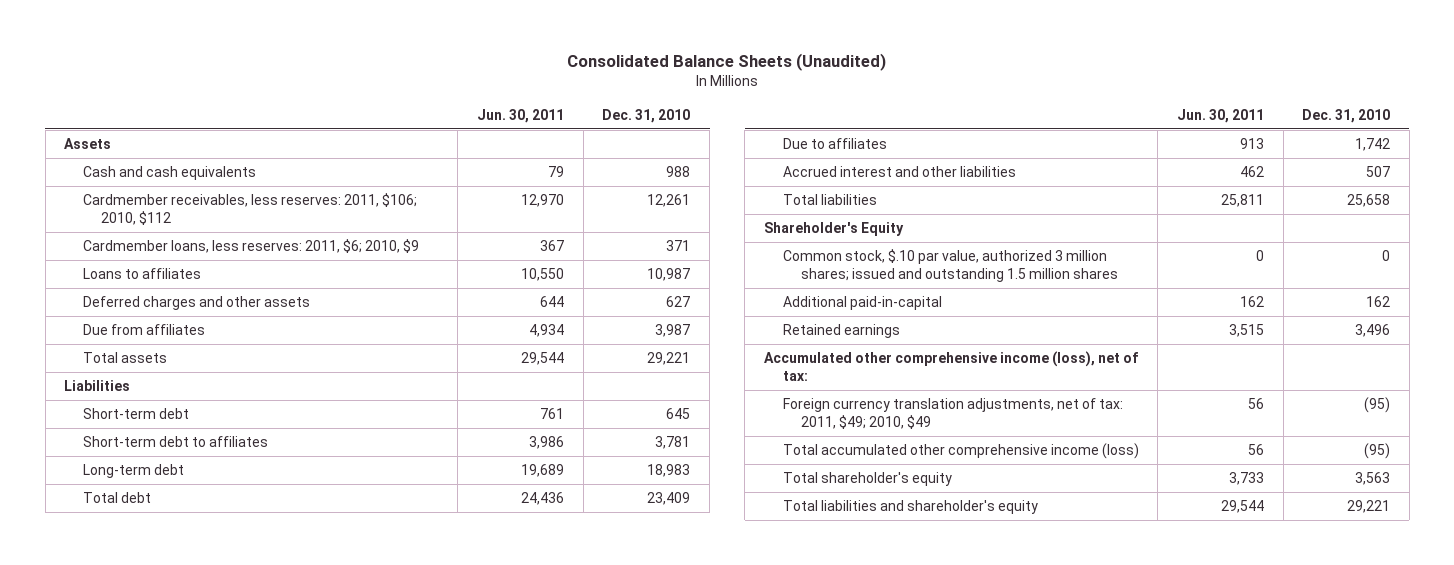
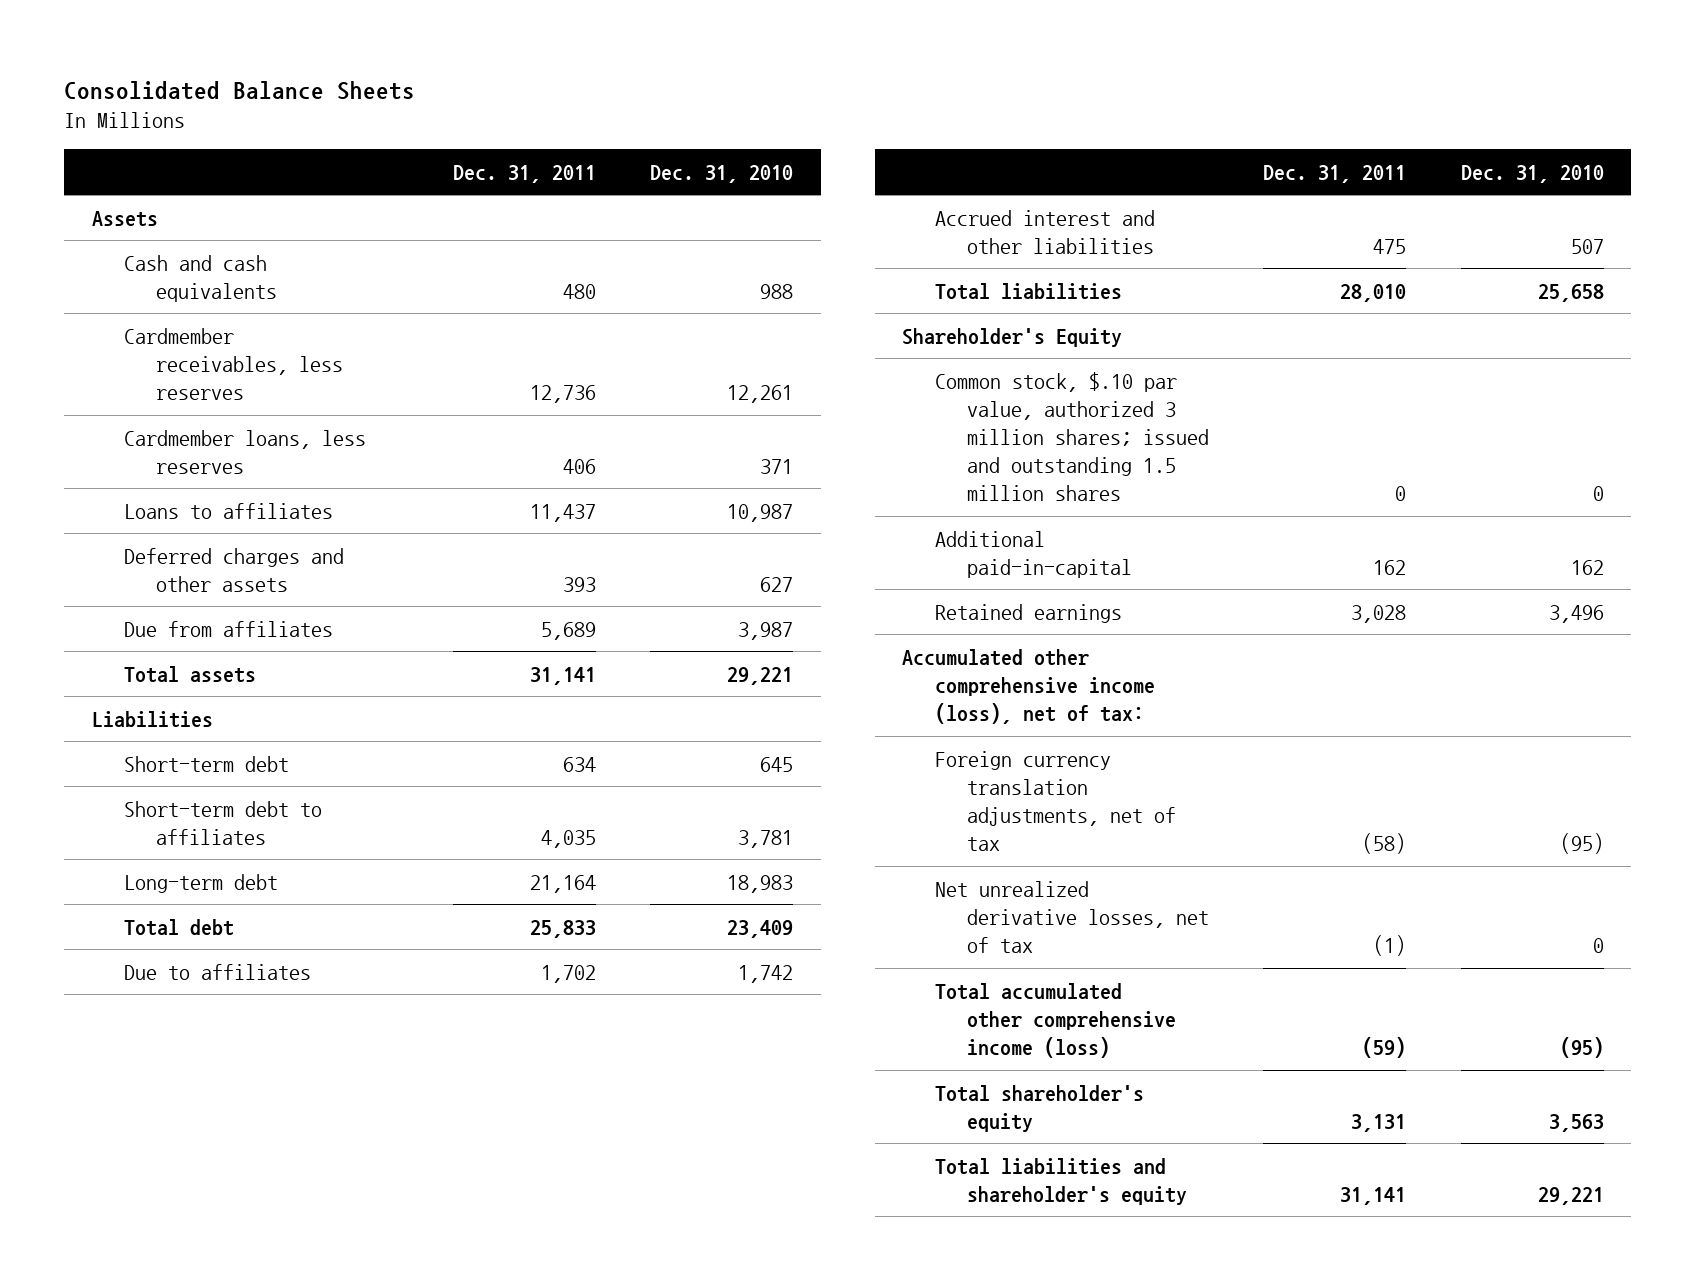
- Consolidated Balance Sheets (Unaudited)
+ Consolidated Balance Sheets
- | Jun. 30, 2011 | Dec. 31, 2010
+ | Dec. 31, 2011 | Dec. 31, 2010
- Cardmember receivables, less reserves: 2011, $106; 2010, $112 | 12,970 | 12,261
- Cardmember loans, less reserves: 2011, $6; 2010, $9 | 367 | 371
+ Cardmember receivables, less reserves | 12,736 | 12,261
+ Cardmember loans, less reserves | 406 | 371
- Foreign currency translation adjustments, net of tax: 2011, $49; 2010, $49 | 56 | (95)
+ Foreign currency translation adjustments, net of tax | (58) | (95)
+ Net unrealized derivative losses, net of tax | (1) | 0

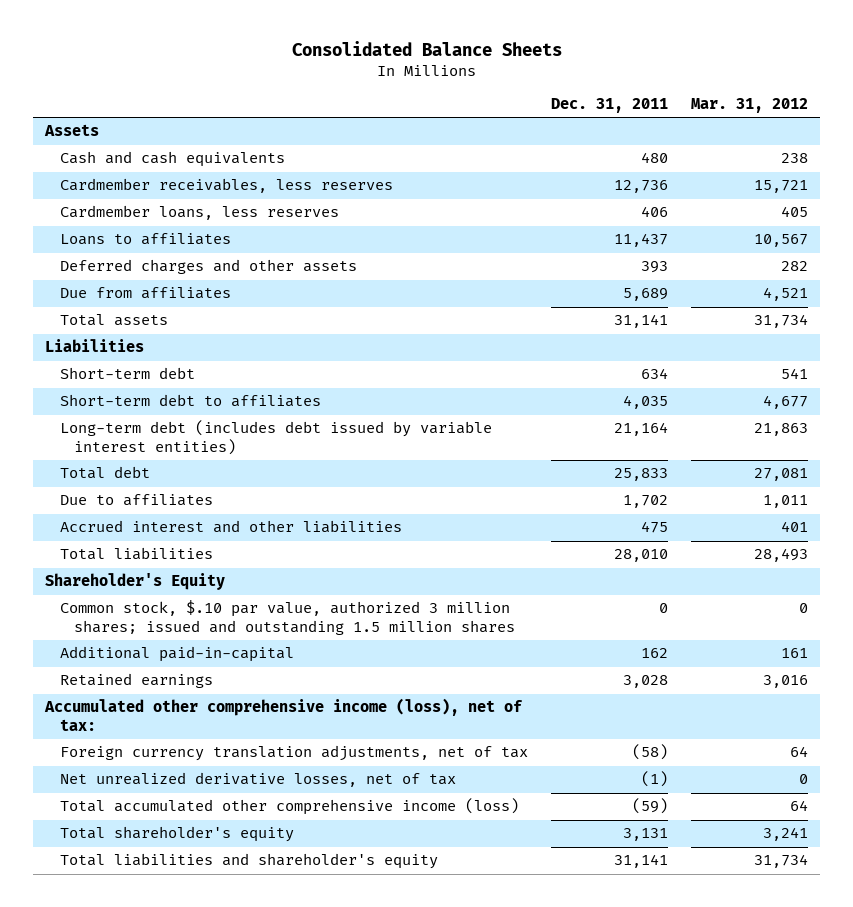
- | Dec. 31, 2011 | Dec. 31, 2010
+ | Dec. 31, 2011 | Mar. 31, 2012
- Long-term debt | 21,164 | 18,983
+ Long-term debt (includes debt issued by variable interest entities) | 21,164 | 21,863

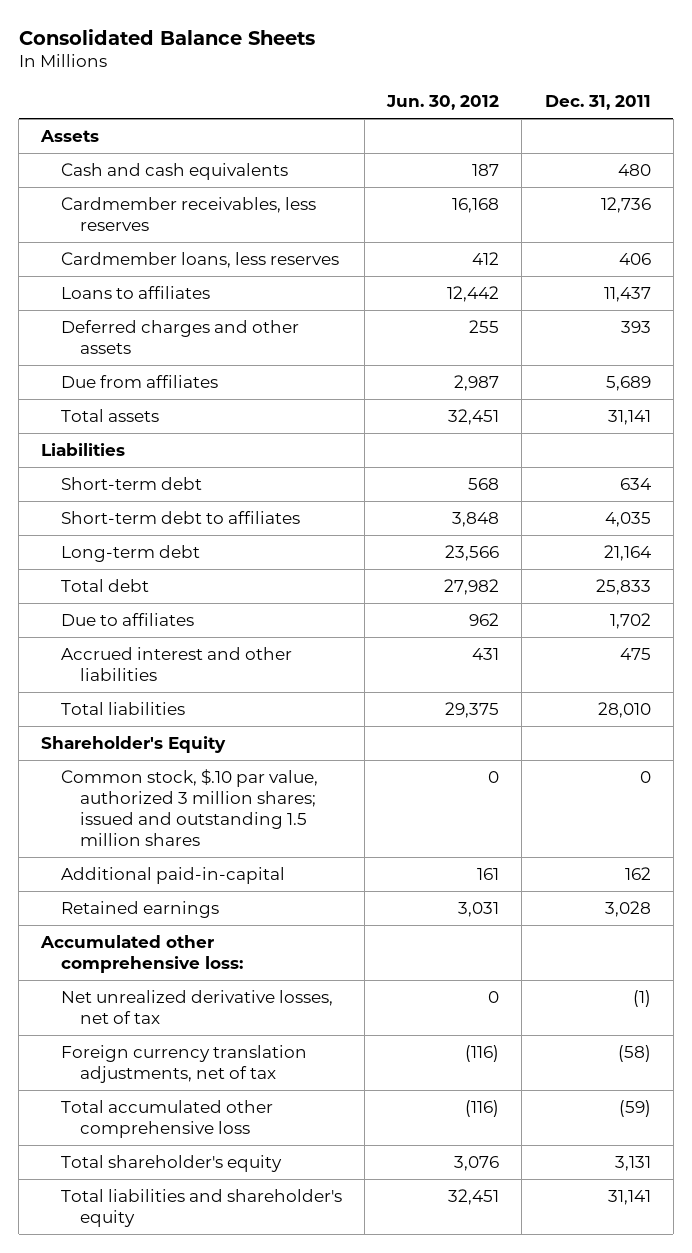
- | Dec. 31, 2011 | Mar. 31, 2012
+ | Jun. 30, 2012 | Dec. 31, 2011
- Long-term debt (includes debt issued by variable interest entities) | 21,164 | 21,863
+ Long-term debt | 23,566 | 21,164
- Accumulated other comprehensive income (loss), net of tax:
+ Accumulated other comprehensive loss:
- Total accumulated other comprehensive income (loss) | (59) | 64
moved down: Foreign currency translation adjustments, net of tax | (116) | (58)
+ Total accumulated other comprehensive loss | (116) | (59)

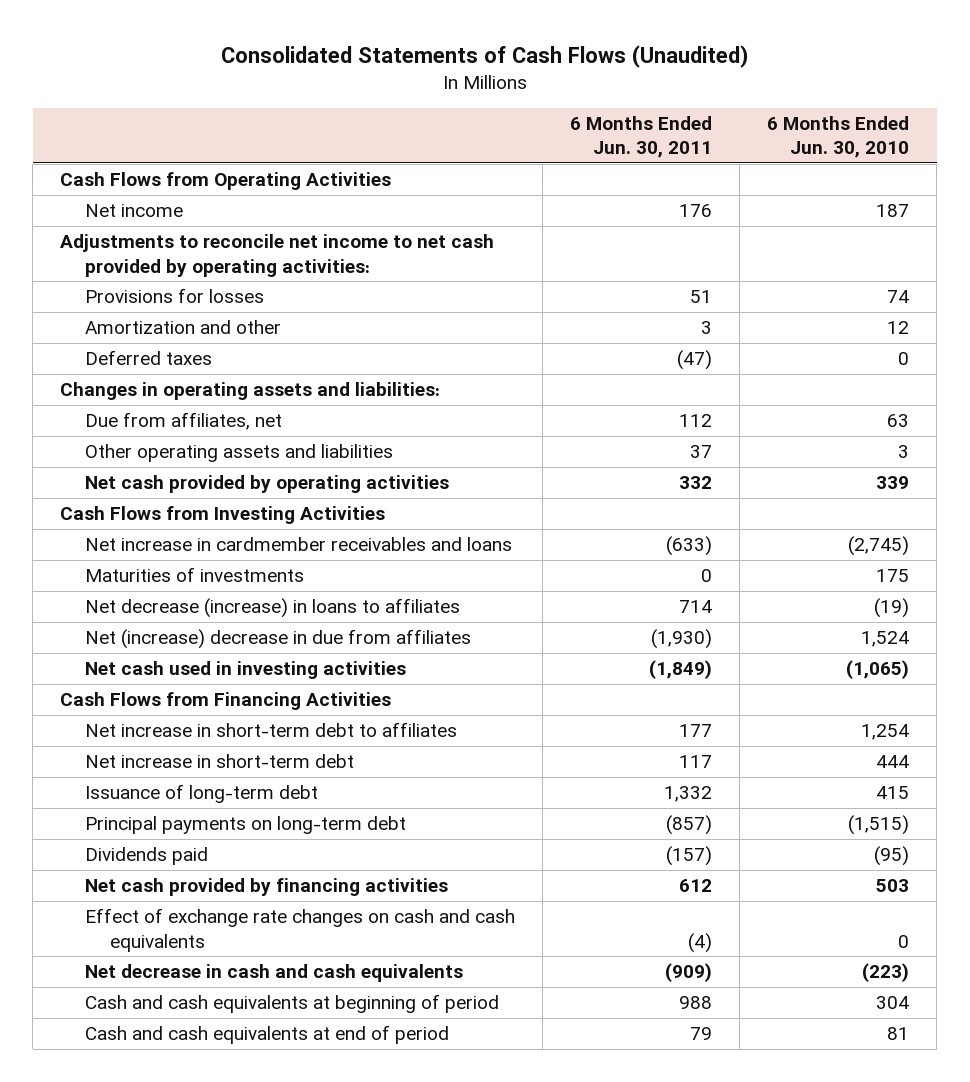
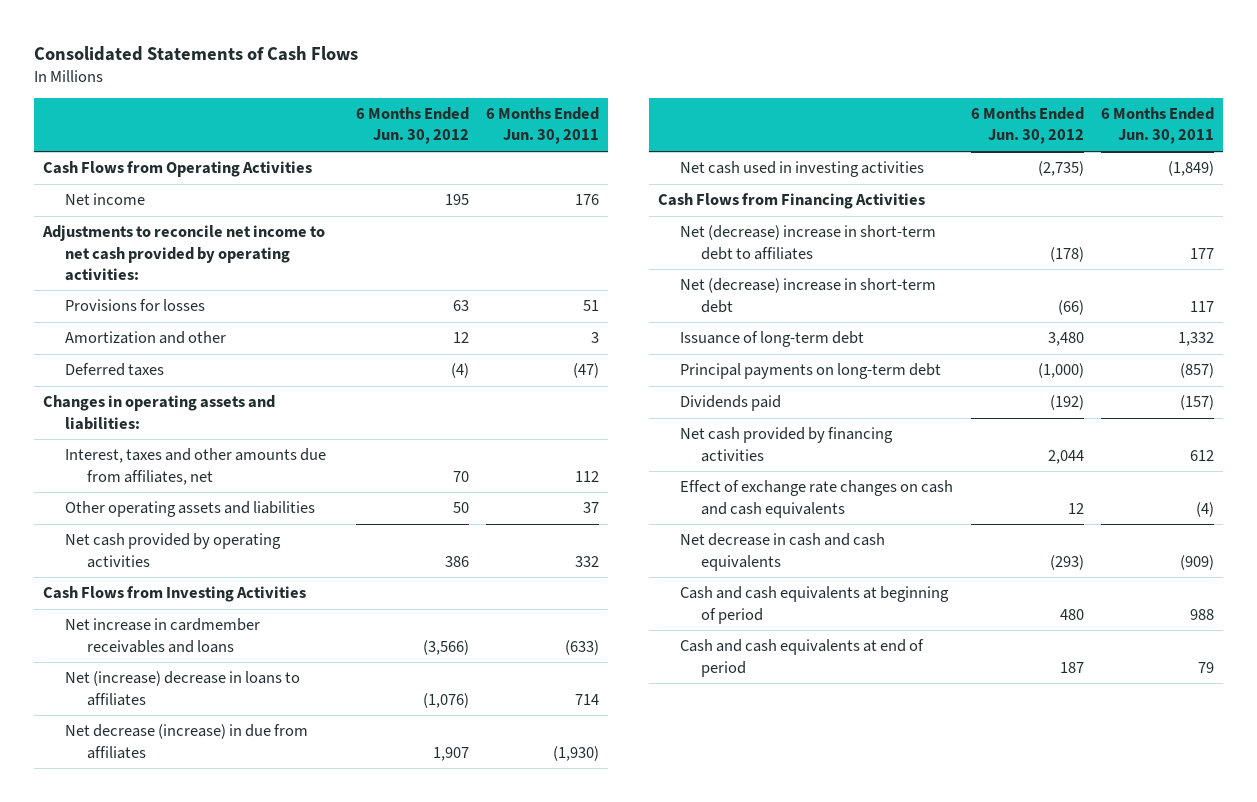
- Consolidated Statements of Cash Flows (Unaudited)
+ Consolidated Statements of Cash Flows
- | 6 Months Ended Jun. 30, 2011 | 6 Months Ended Jun. 30, 2010
+ | 6 Months Ended Jun. 30, 2012 | 6 Months Ended Jun. 30, 2011
- Due from affiliates, net | 112 | 63
+ Interest, taxes and other amounts due from affiliates, net | 70 | 112
- Maturities of investments | 0 | 175
- Net decrease (increase) in loans to affiliates | 714 | (19)
- Net (increase) decrease in due from affiliates | (1,930) | 1,524
+ Net (increase) decrease in loans to affiliates | (1,076) | 714
+ Net decrease (increase) in due from affiliates | 1,907 | (1,930)
- Net increase in short-term debt to affiliates | 177 | 1,254
- Net increase in short-term debt | 117 | 444
+ Net (decrease) increase in short-term debt to affiliates | (178) | 177
+ Net (decrease) increase in short-term debt | (66) | 117

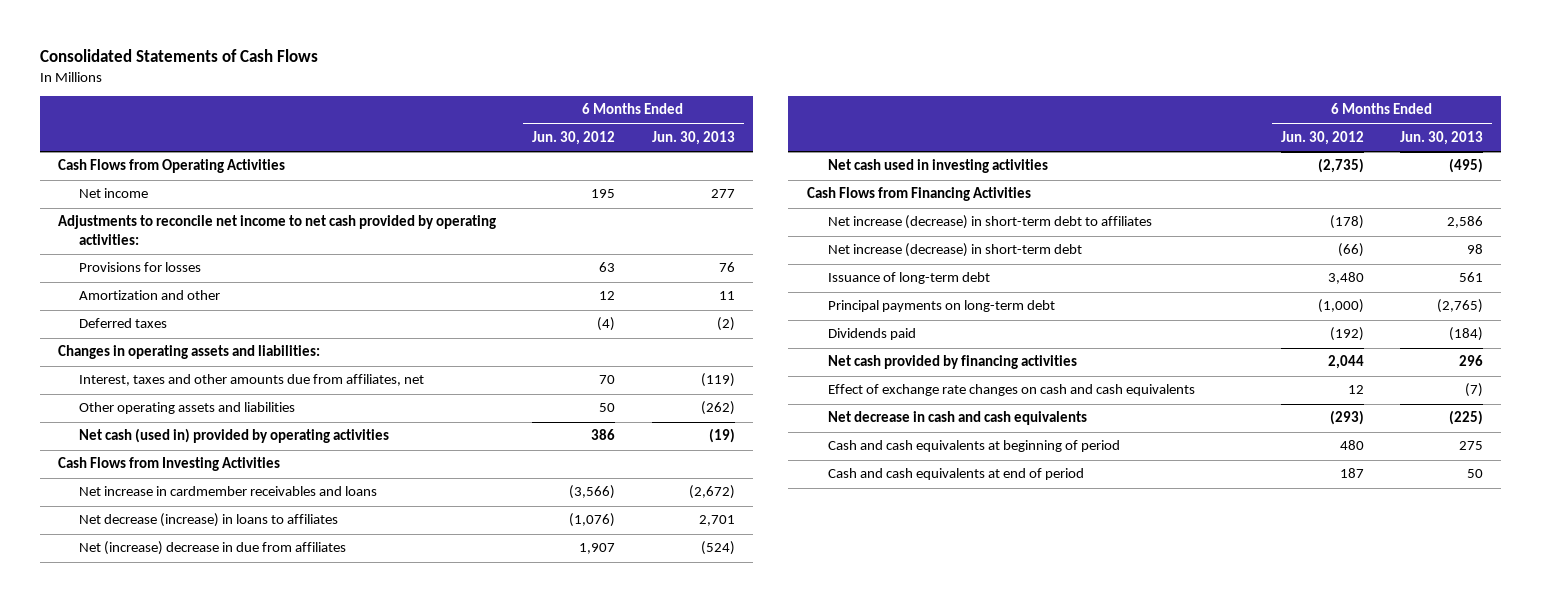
- | 6 Months Ended Jun. 30, 2012 | 6 Months Ended Jun. 30, 2011
+ | 6 Months Ended Jun. 30, 2012 | 6 Months Ended Jun. 30, 2013
- Net cash provided by operating activities | 386 | 332
+ Net cash (used in) provided by operating activities | 386 | (19)
- Net (increase) decrease in loans to affiliates | (1,076) | 714
- Net decrease (increase) in due from affiliates | 1,907 | (1,930)
+ Net decrease (increase) in loans to affiliates | (1,076) | 2,701
+ Net (increase) decrease in due from affiliates | 1,907 | (524)
- Net (decrease) increase in short-term debt to affiliates | (178) | 177
- Net (decrease) increase in short-term debt | (66) | 117
+ Net increase (decrease) in short-term debt to affiliates | (178) | 2,586
+ Net increase (decrease) in short-term debt | (66) | 98

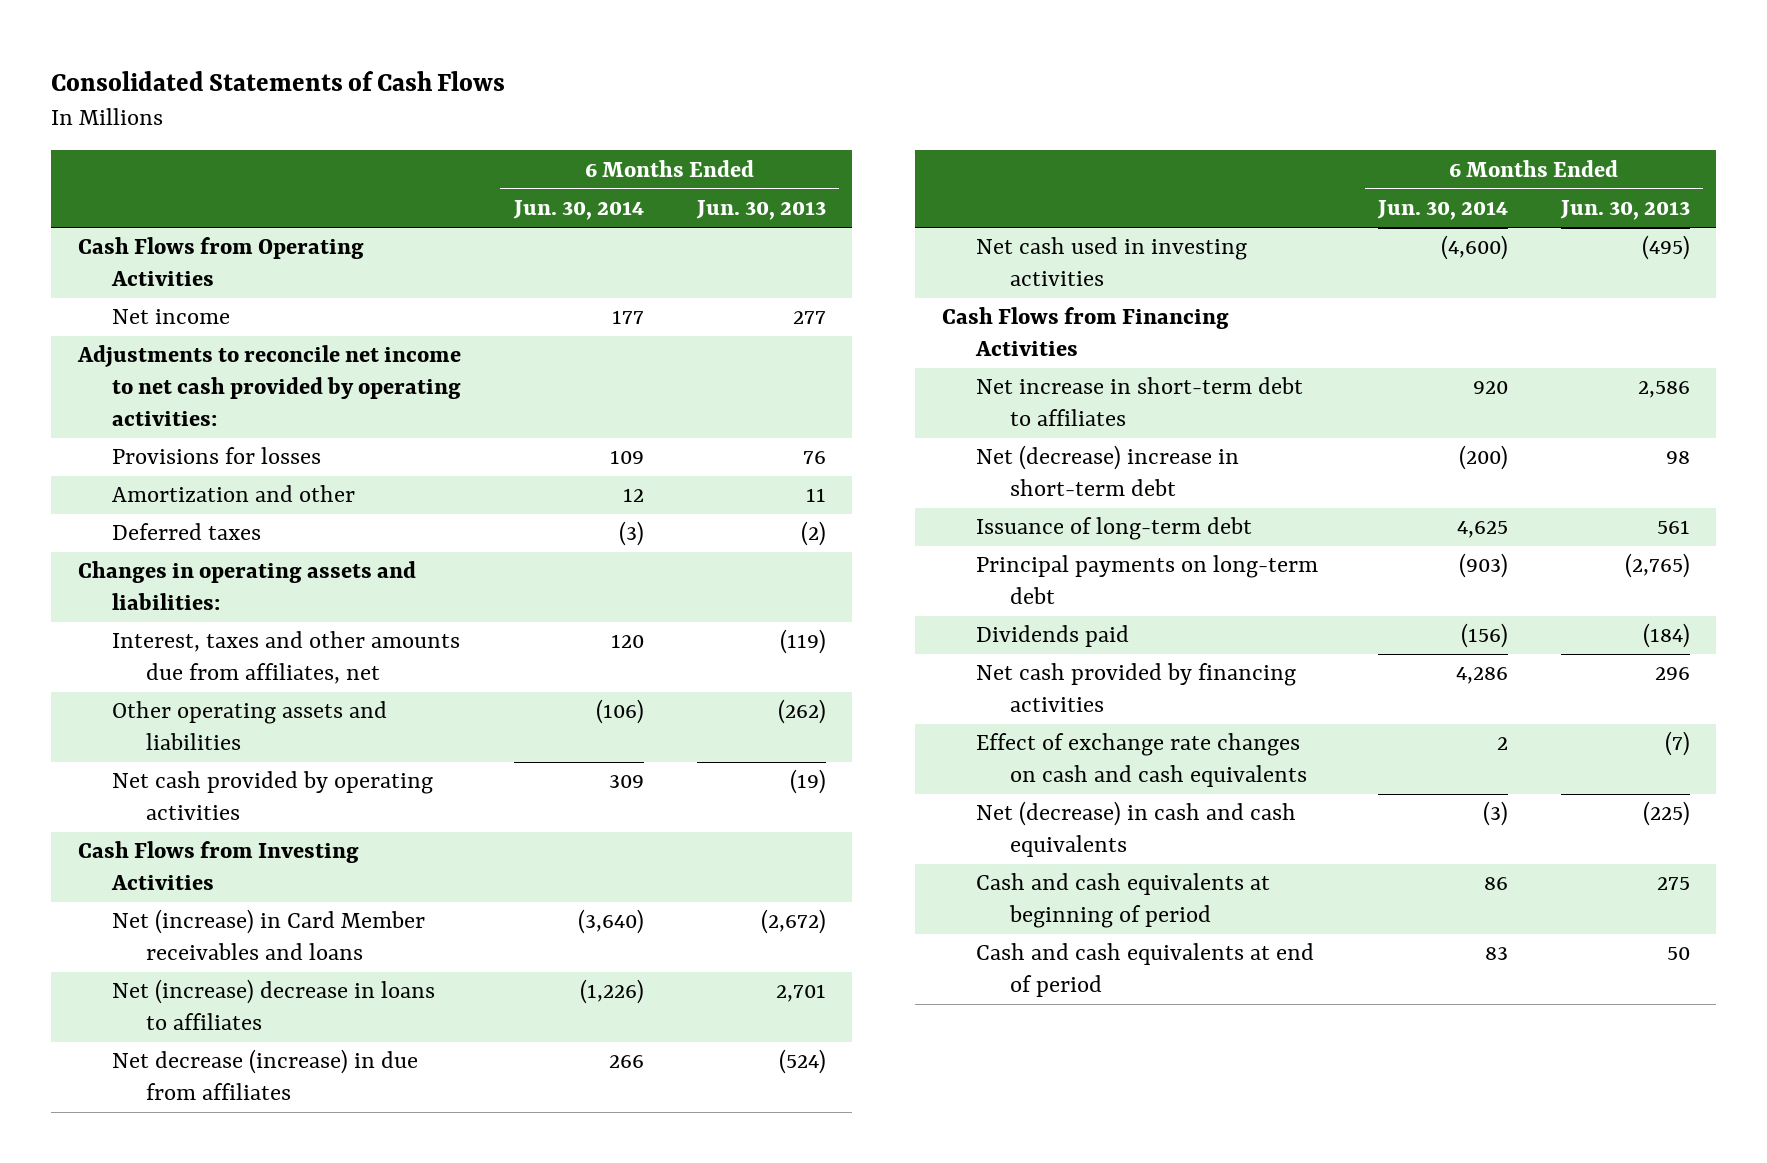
- | 6 Months Ended Jun. 30, 2012 | 6 Months Ended Jun. 30, 2013
+ | 6 Months Ended Jun. 30, 2014 | 6 Months Ended Jun. 30, 2013
- Net cash (used in) provided by operating activities | 386 | (19)
+ Net cash provided by operating activities | 309 | (19)
- Net increase in cardmember receivables and loans | (3,566) | (2,672)
- Net decrease (increase) in loans to affiliates | (1,076) | 2,701
- Net (increase) decrease in due from affiliates | 1,907 | (524)
+ Net (increase) in Card Member receivables and loans | (3,640) | (2,672)
+ Net (increase) decrease in loans to affiliates | (1,226) | 2,701
+ Net decrease (increase) in due from affiliates | 266 | (524)
- Net increase (decrease) in short-term debt to affiliates | (178) | 2,586
- Net increase (decrease) in short-term debt | (66) | 98
+ Net increase in short-term debt to affiliates | 920 | 2,586
+ Net (decrease) increase in short-term debt | (200) | 98
- Net decrease in cash and cash equivalents | (293) | (225)
+ Net (decrease) in cash and cash equivalents | (3) | (225)

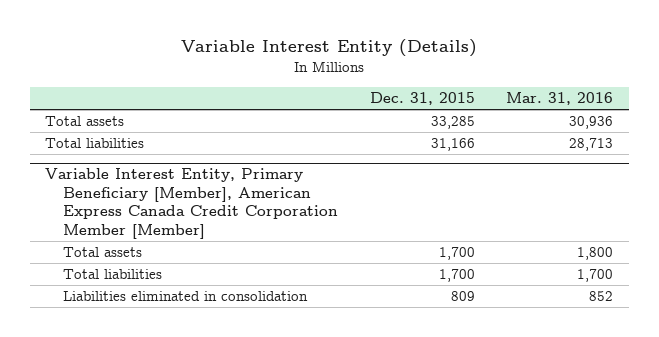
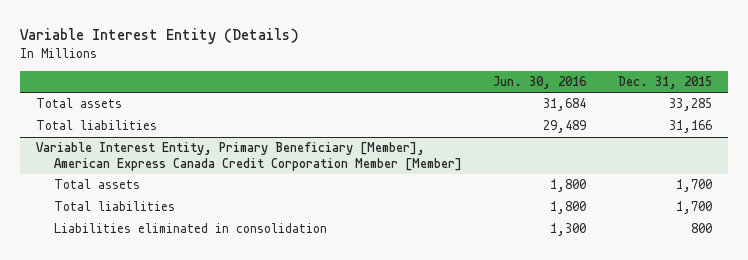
- | Dec. 31, 2015 | Mar. 31, 2016
+ | Jun. 30, 2016 | Dec. 31, 2015
@ Variable Interest Entity, Primary Beneficiary [Member], American Express Canada Credit Corporation Member [Member]
- Liabilities eliminated in consolidation | 809 | 852
+ Liabilities eliminated in consolidation | 1,300 | 800

